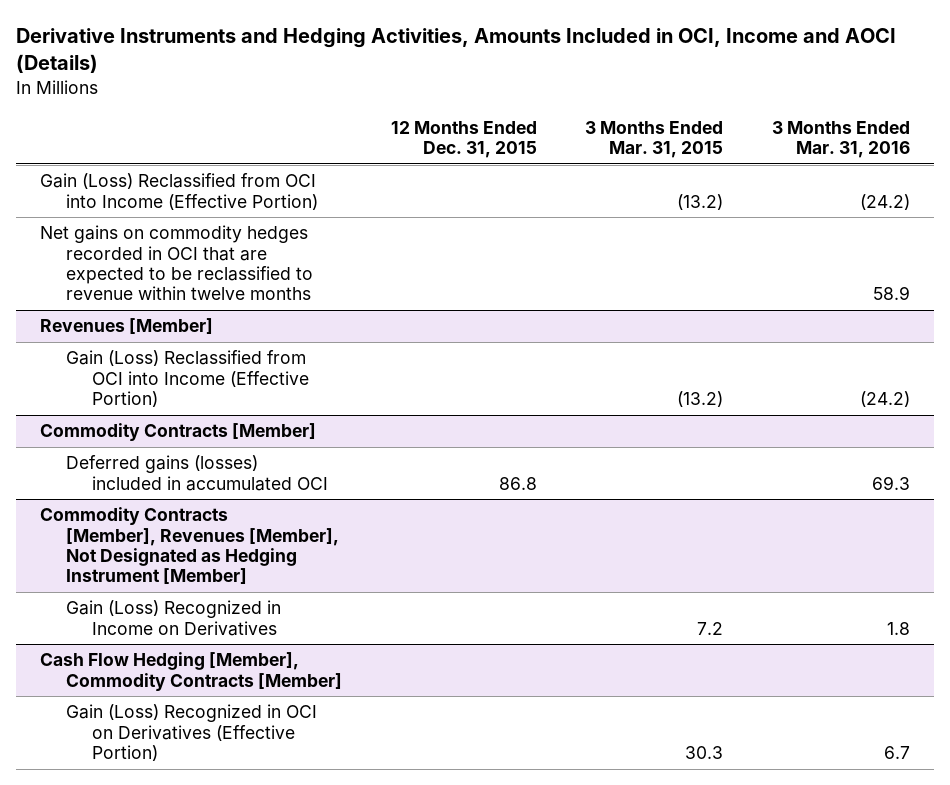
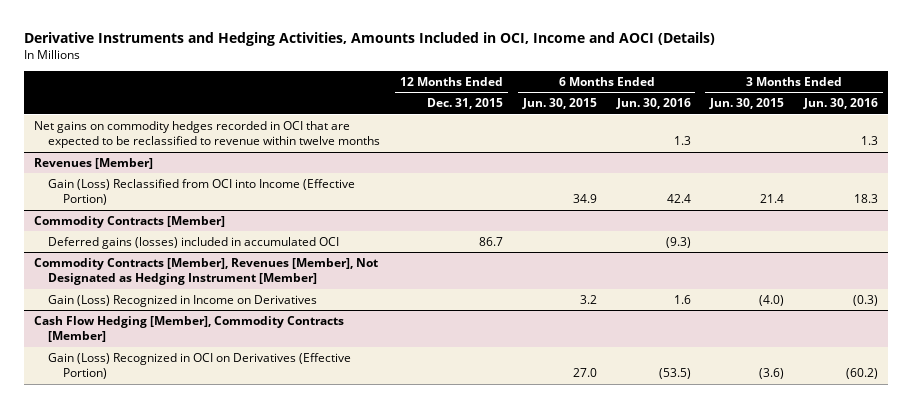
- | 12 Months Ended Dec. 31, 2015 | 3 Months Ended Mar. 31, 2015 | 3 Months Ended Mar. 31, 2016
+ | 12 Months Ended Dec. 31, 2015 | 6 Months Ended Jun. 30, 2015 | 6 Months Ended Jun. 30, 2016 | 3 Months Ended Jun. 30, 2015 | 3 Months Ended Jun. 30, 2016
- Gain (Loss) Reclassified from OCI into Income (Effective Portion) | | (13.2) | (24.2)
@ Commodity Contracts [Member]
- Deferred gains (losses) included in accumulated OCI | 86.8 | | 69.3
+ Deferred gains (losses) included in accumulated OCI | 86.7 | | (9.3) | |

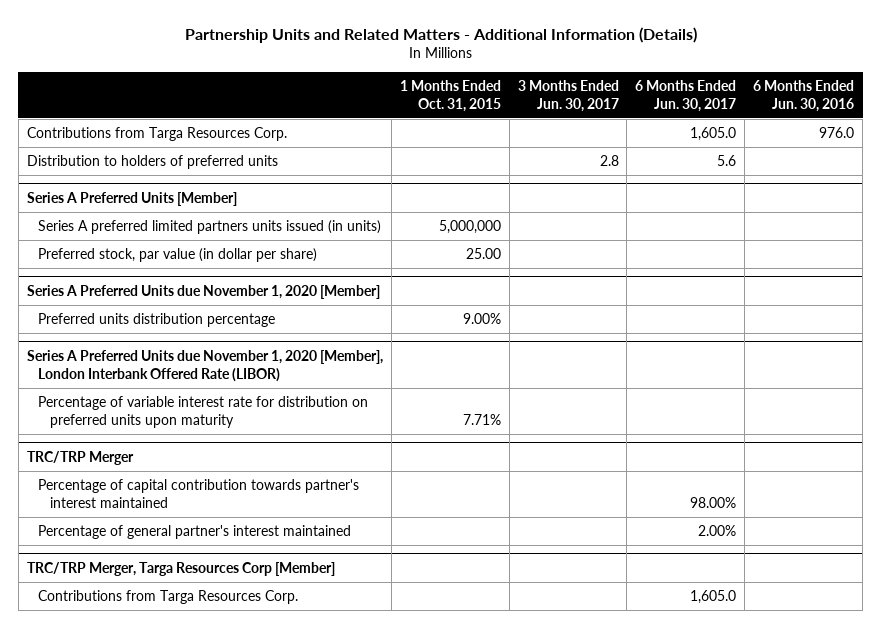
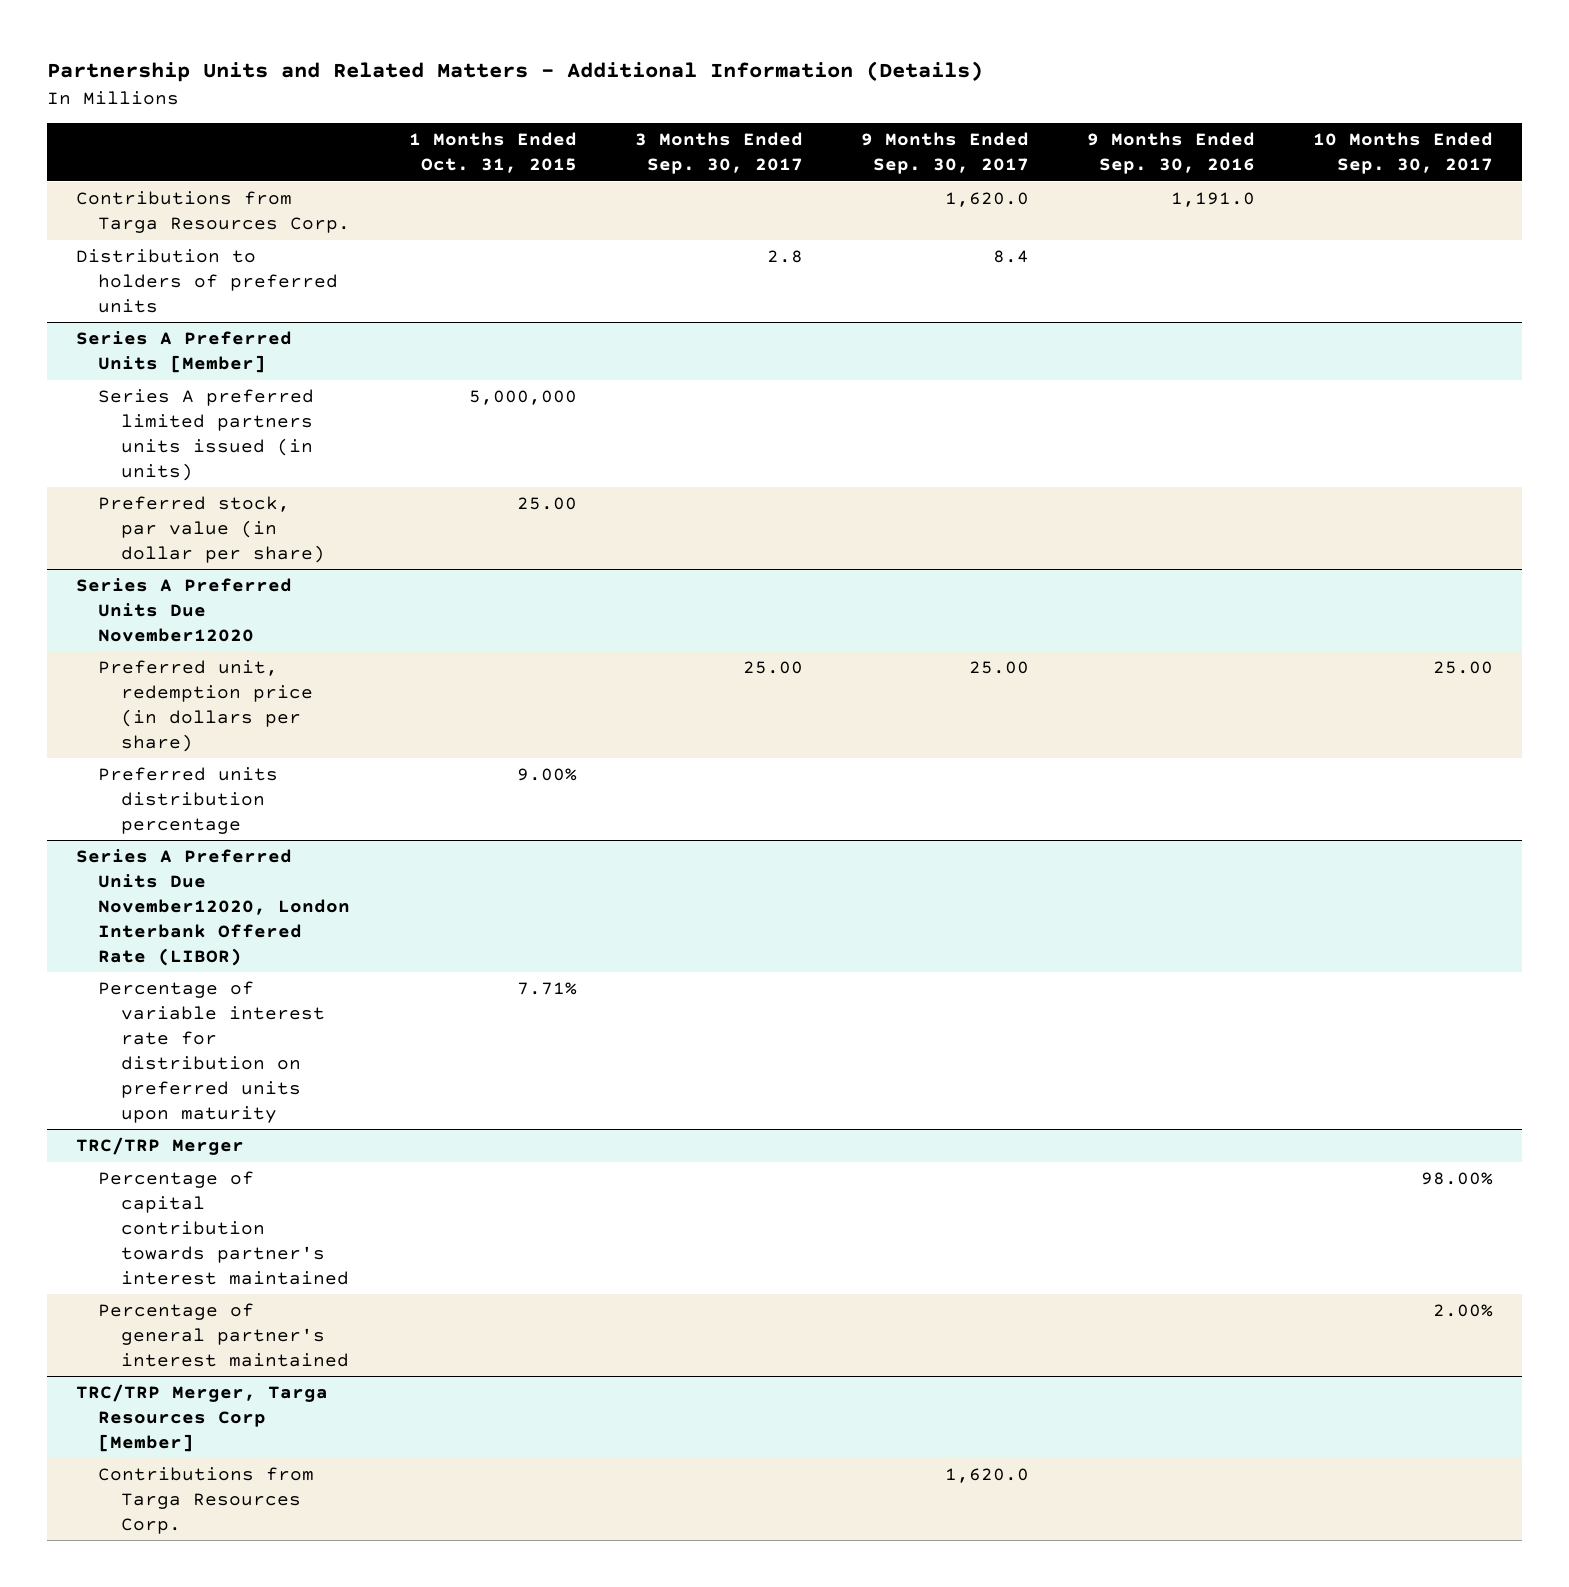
- | 1 Months Ended Oct. 31, 2015 | 3 Months Ended Jun. 30, 2017 | 6 Months Ended Jun. 30, 2017 | 6 Months Ended Jun. 30, 2016
+ | 1 Months Ended Oct. 31, 2015 | 3 Months Ended Sep. 30, 2017 | 9 Months Ended Sep. 30, 2017 | 9 Months Ended Sep. 30, 2016 | 10 Months Ended Sep. 30, 2017
- Series A Preferred Units due November 1, 2020 [Member]
+ Series A Preferred Units Due November12020
+ Preferred unit, redemption price (in dollars per share) | | 25.00 | 25.00 | | 25.00
- Series A Preferred Units due November 1, 2020 [Member], London Interbank Offered Rate (LIBOR)
+ Series A Preferred Units Due November12020, London Interbank Offered Rate (LIBOR)

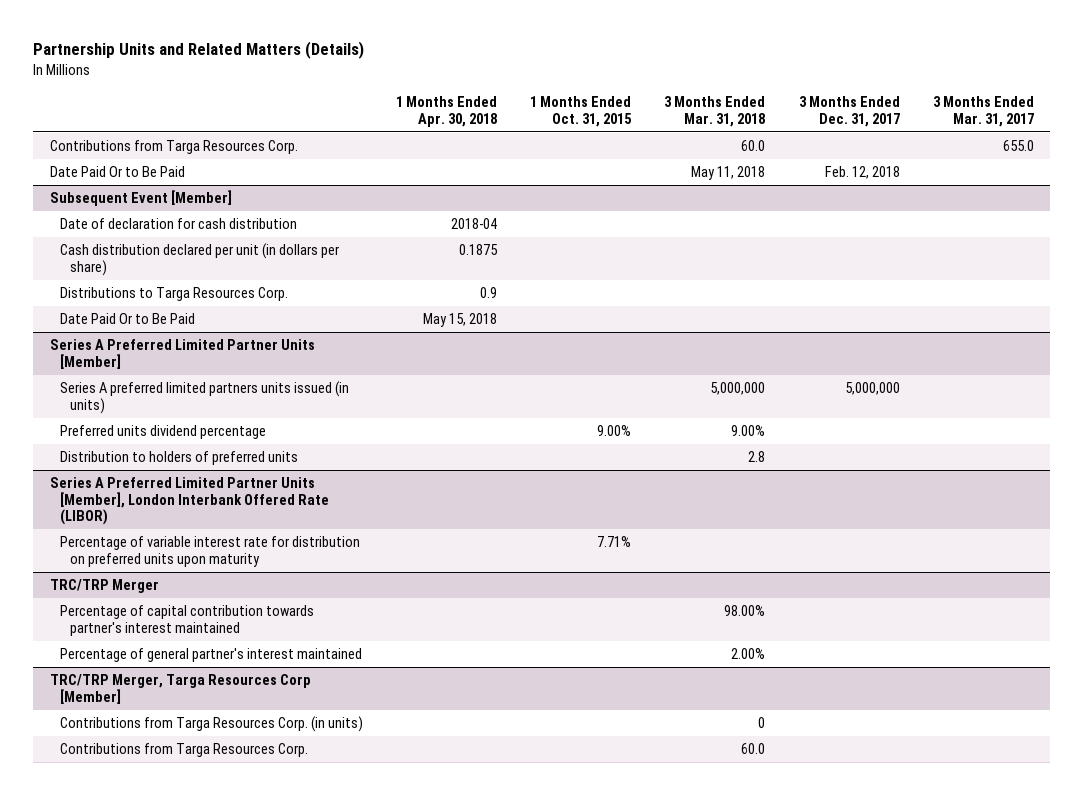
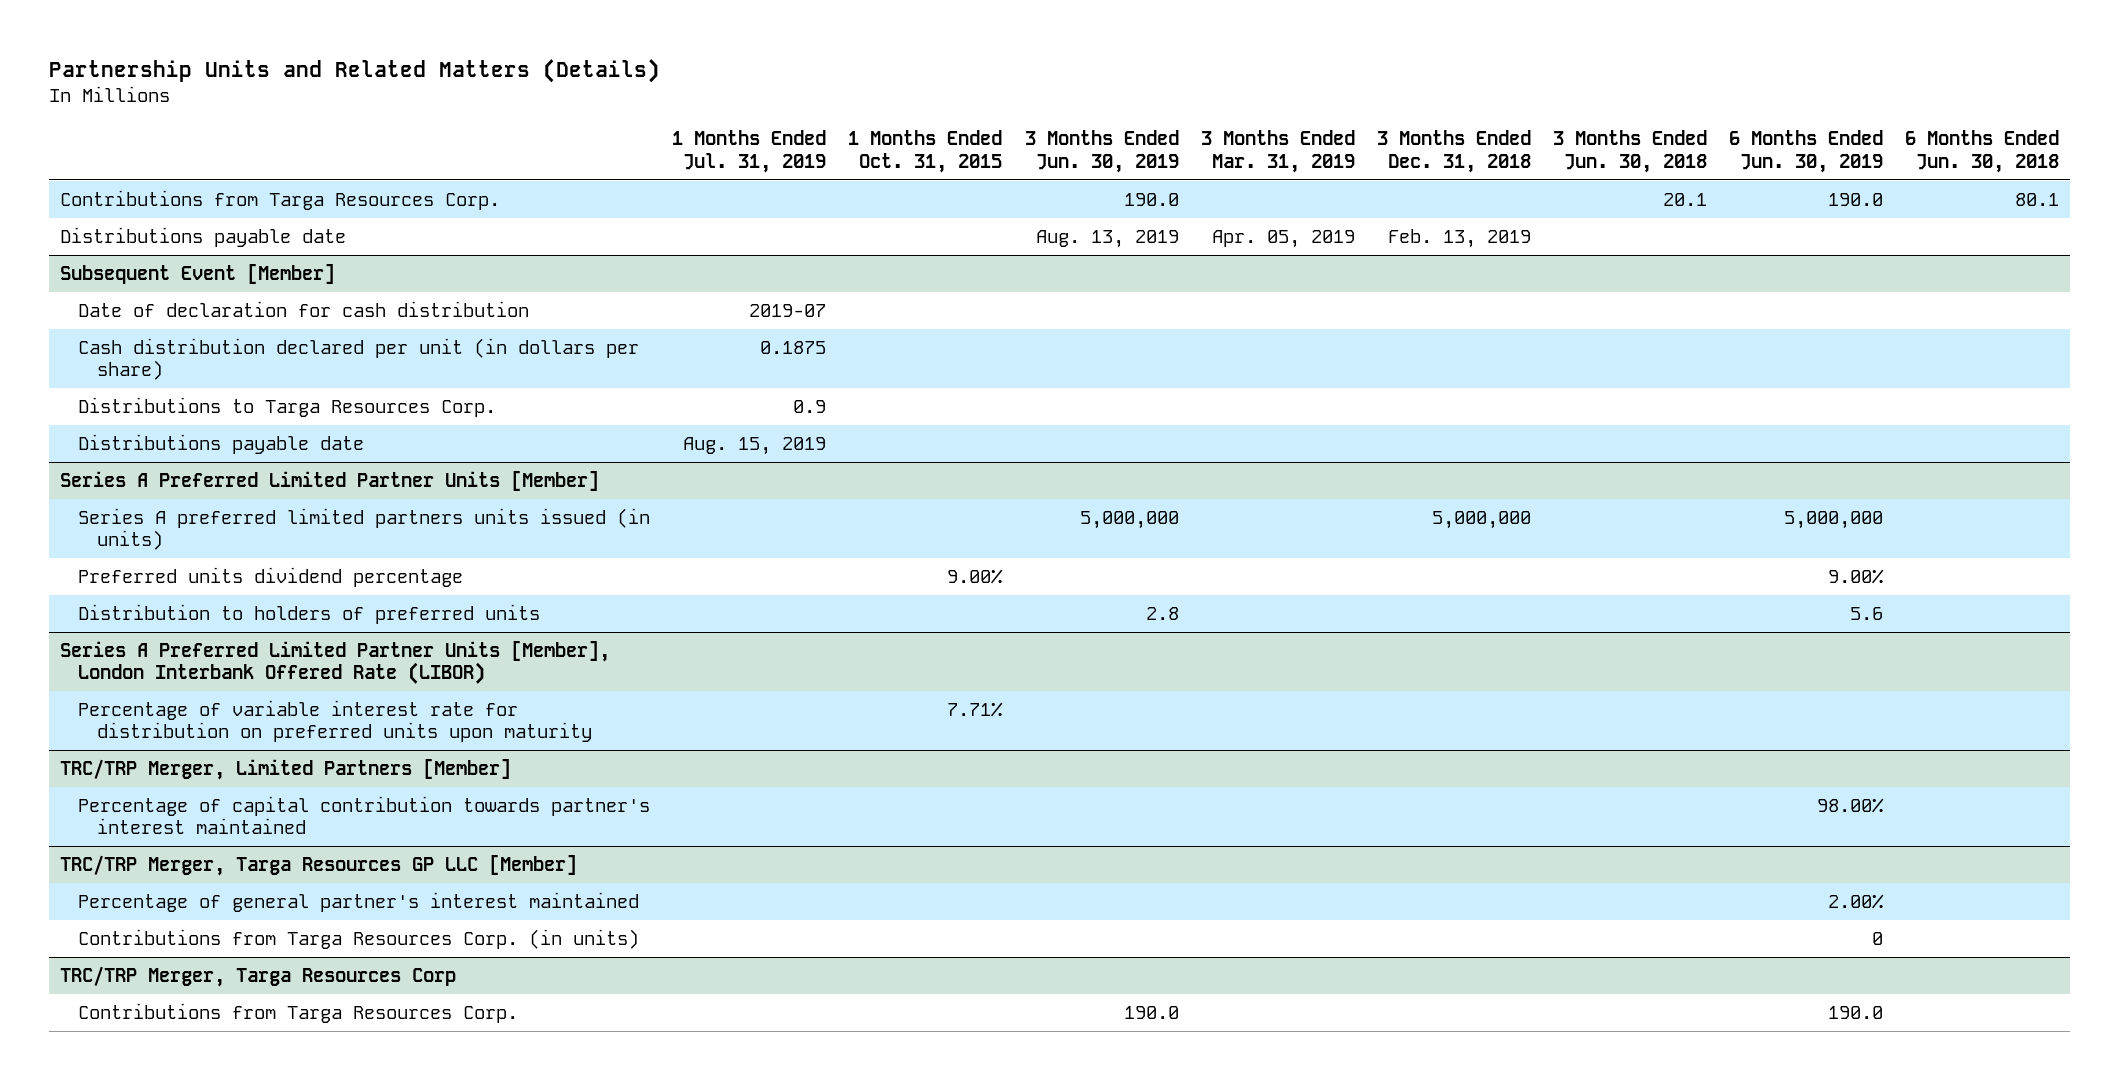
- | 1 Months Ended Apr. 30, 2018 | 1 Months Ended Oct. 31, 2015 | 3 Months Ended Mar. 31, 2018 | 3 Months Ended Dec. 31, 2017 | 3 Months Ended Mar. 31, 2017
+ | 1 Months Ended Jul. 31, 2019 | 1 Months Ended Oct. 31, 2015 | 3 Months Ended Jun. 30, 2019 | 3 Months Ended Mar. 31, 2019 | 3 Months Ended Dec. 31, 2018 | 3 Months Ended Jun. 30, 2018 | 6 Months Ended Jun. 30, 2019 | 6 Months Ended Jun. 30, 2018
- Date Paid Or to Be Paid | | | May 11, 2018 | Feb. 12, 2018 |
+ Distributions payable date | | | Aug. 13, 2019 | Apr. 05, 2019 | Feb. 13, 2019 | | |
@ Subsequent Event [Member]
- Date Paid Or to Be Paid | May 15, 2018 | | | |
+ Distributions payable date | Aug. 15, 2019 | | | | | | |
- TRC/TRP Merger
+ TRC/TRP Merger, Limited Partners [Member]
- Percentage of general partner's interest maintained | | | 2.00% | |
- TRC/TRP Merger, Targa Resources Corp [Member]
- Contributions from Targa Resources Corp. (in units) | | | 0 | |
+ TRC/TRP Merger, Targa Resources GP LLC [Member]
+ Percentage of general partner's interest maintained | | | | | | | 2.00% |
+ Contributions from Targa Resources Corp. (in units) | | | | | | | 0 |
+ TRC/TRP Merger, Targa Resources Corp

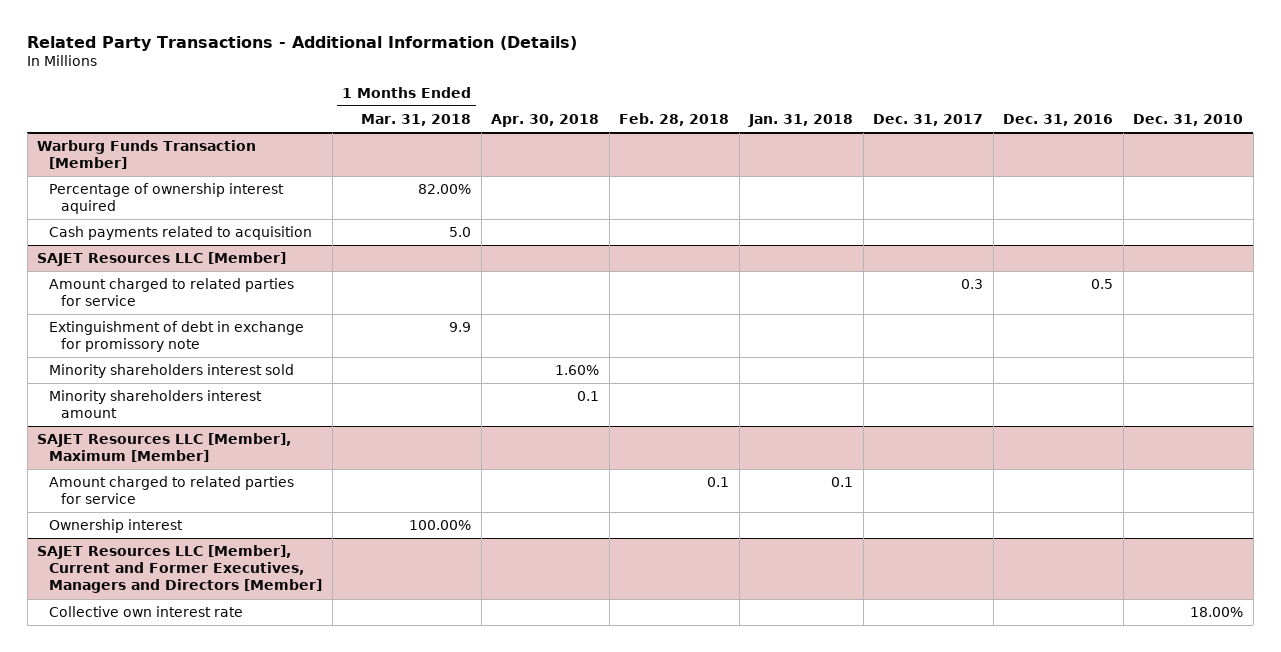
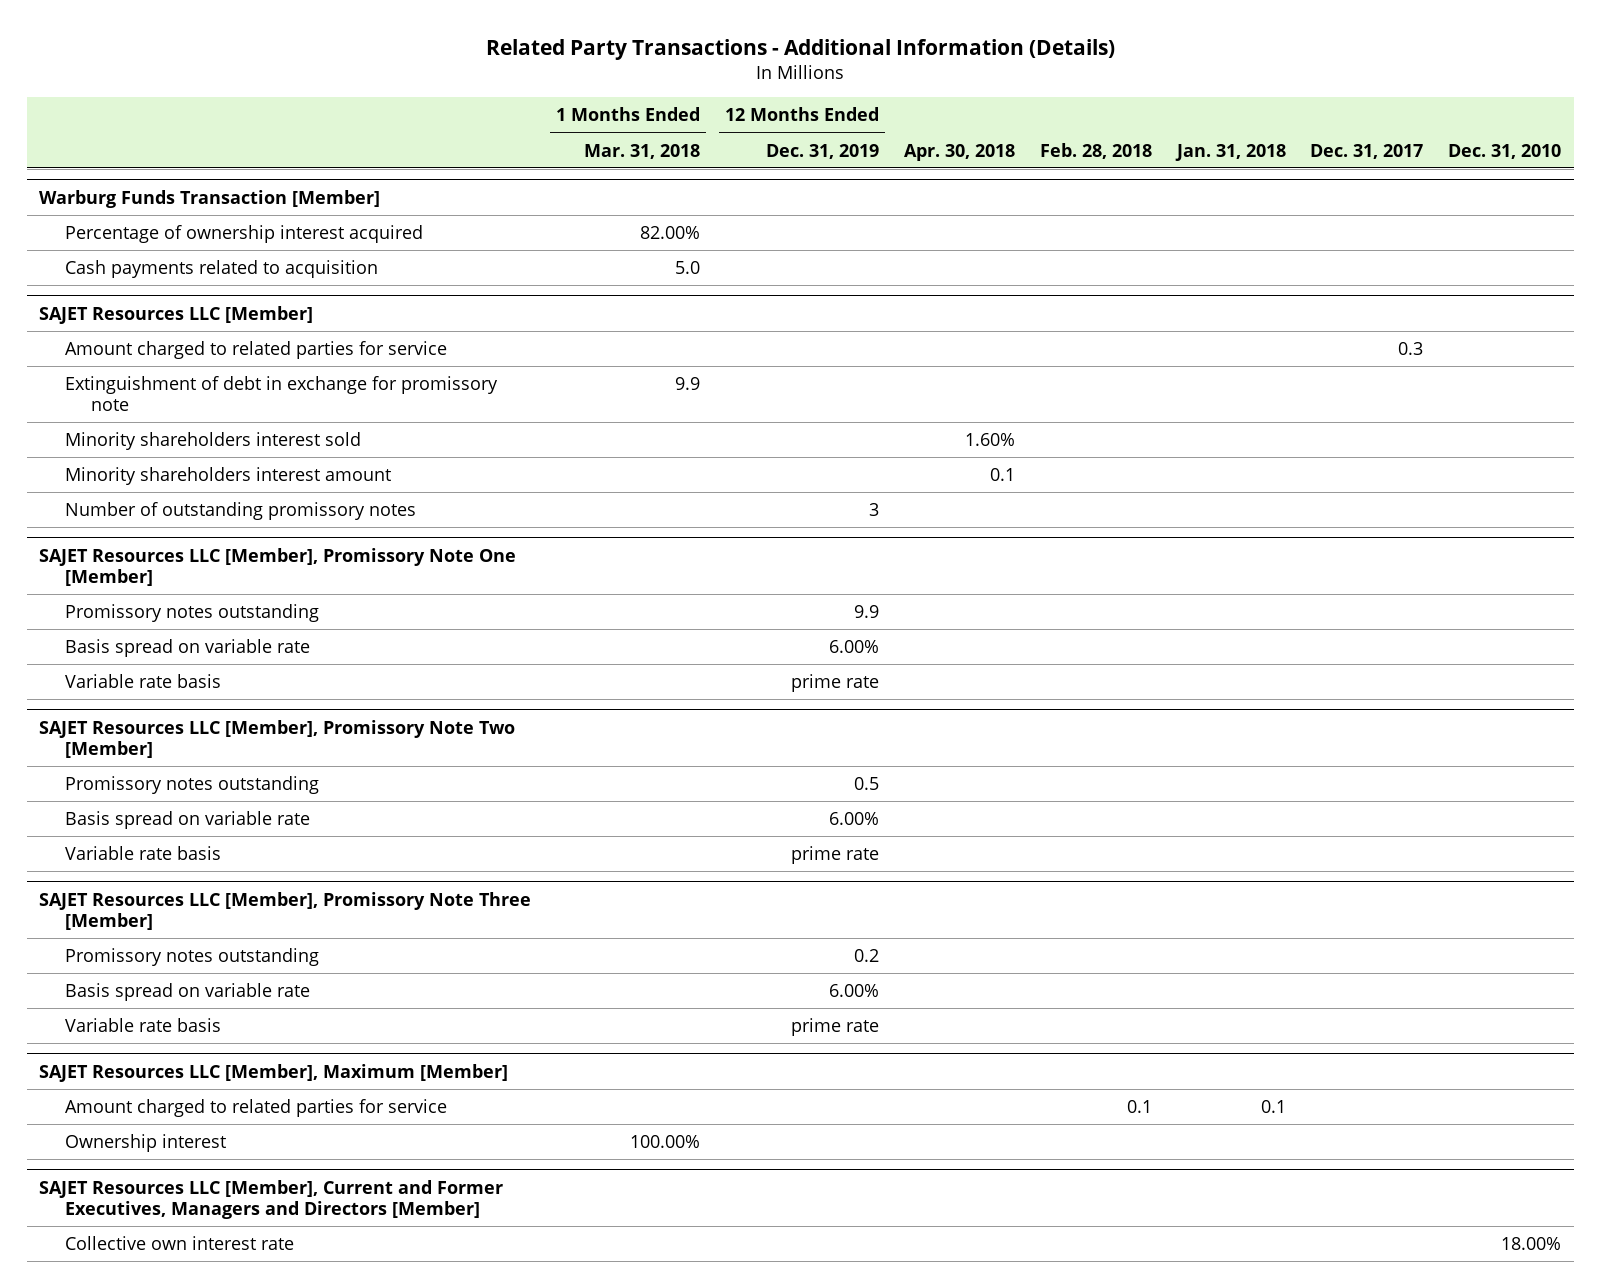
- | 1 Months Ended Mar. 31, 2018 | Apr. 30, 2018 | Feb. 28, 2018 | Jan. 31, 2018 | Dec. 31, 2017 | Dec. 31, 2016 | Dec. 31, 2010
+ | 1 Months Ended Mar. 31, 2018 | 12 Months Ended Dec. 31, 2019 | Apr. 30, 2018 | Feb. 28, 2018 | Jan. 31, 2018 | Dec. 31, 2017 | Dec. 31, 2010
@ Warburg Funds Transaction [Member]
- Percentage of ownership interest aquired | 82.00% | | | | | |
+ Percentage of ownership interest acquired | 82.00% | | | | | |
@ SAJET Resources LLC [Member]
+ Number of outstanding promissory notes | | 3 | | | | |
+ SAJET Resources LLC [Member], Promissory Note One [Member]
+ Promissory notes outstanding | | 9.9 | | | | |
+ Basis spread on variable rate | | 6.00% | | | | |
+ Variable rate basis | | prime rate | | | | |
+ SAJET Resources LLC [Member], Promissory Note Two [Member]
+ Promissory notes outstanding | | 0.5 | | | | |
+ Basis spread on variable rate | | 6.00% | | | | |
+ Variable rate basis | | prime rate | | | | |
+ SAJET Resources LLC [Member], Promissory Note Three [Member]
+ Promissory notes outstanding | | 0.2 | | | | |
+ Basis spread on variable rate | | 6.00% | | | | |
+ Variable rate basis | | prime rate | | | | |

